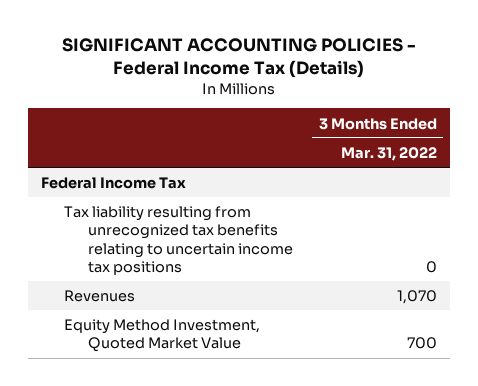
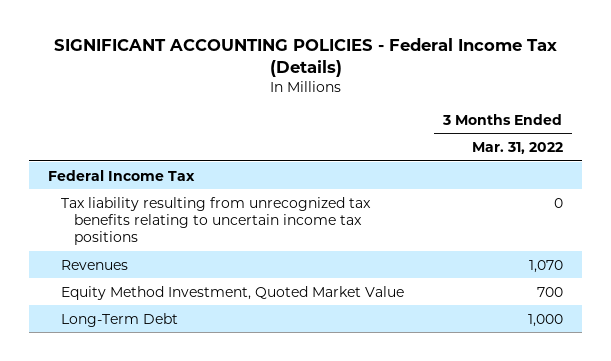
+ Long-Term Debt | 1,000

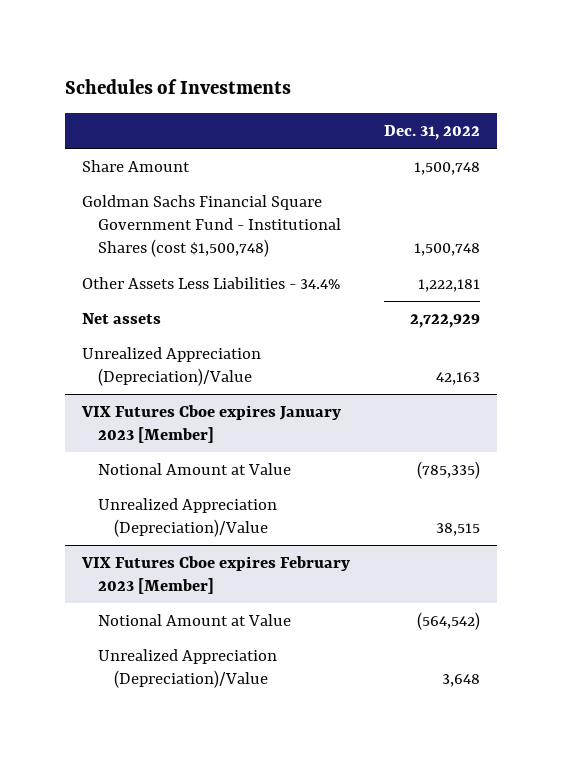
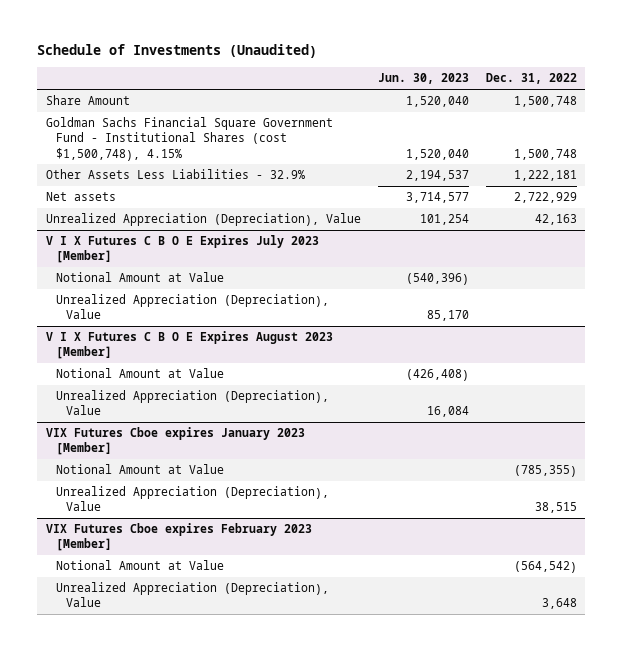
- Schedules of Investments
+ Schedule of Investments (Unaudited)
- | Dec. 31, 2022
+ | Jun. 30, 2023 | Dec. 31, 2022
- Goldman Sachs Financial Square Government Fund - Institutional Shares (cost $1,500,748) | 1,500,748
- Other Assets Less Liabilities - 34.4% | 1,222,181
+ Goldman Sachs Financial Square Government Fund - Institutional Shares (cost $1,500,748), 4.15% | 1,520,040 | 1,500,748
+ Other Assets Less Liabilities - 32.9% | 2,194,537 | 1,222,181
- Unrealized Appreciation (Depreciation)/Value | 42,163
+ Unrealized Appreciation (Depreciation), Value | 101,254 | 42,163
+ V I X Futures C B O E Expires July 2023 [Member]
+ Notional Amount at Value | (540,396) |
+ Unrealized Appreciation (Depreciation), Value | 85,170 |
+ V I X Futures C B O E Expires August 2023 [Member]
+ Notional Amount at Value | (426,408) |
+ Unrealized Appreciation (Depreciation), Value | 16,084 |
@ VIX Futures Cboe expires January 2023 [Member]
- Notional Amount at Value | (785,335)
- Unrealized Appreciation (Depreciation)/Value | 38,515
+ Notional Amount at Value | | (785,355)
+ Unrealized Appreciation (Depreciation), Value | | 38,515
@ VIX Futures Cboe expires February 2023 [Member]
- Unrealized Appreciation (Depreciation)/Value | 3,648
+ Unrealized Appreciation (Depreciation), Value | | 3,648

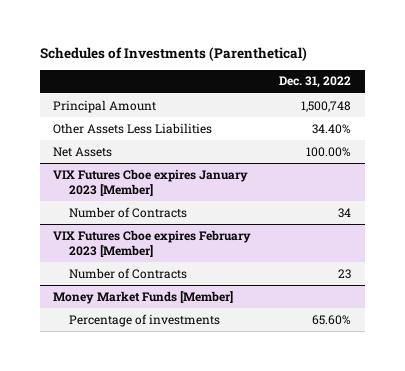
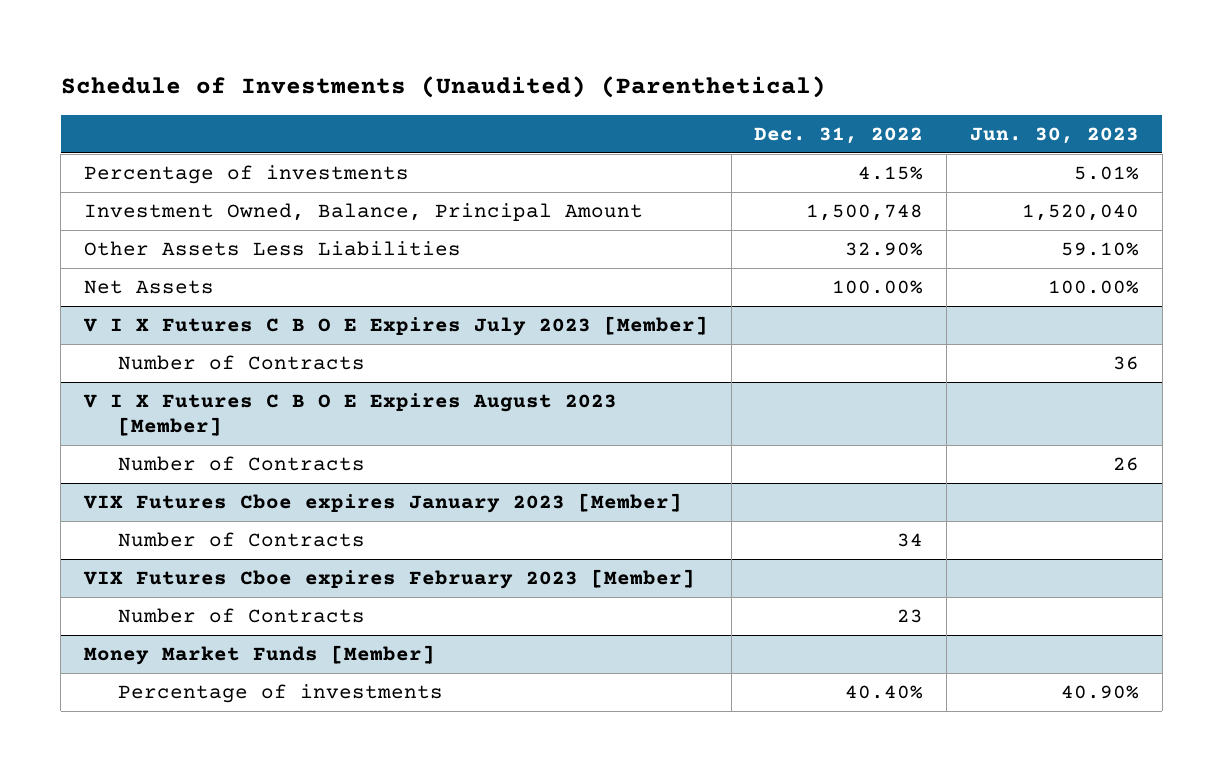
- Schedules of Investments (Parenthetical)
+ Schedule of Investments (Unaudited) (Parenthetical)
- | Dec. 31, 2022
+ | Dec. 31, 2022 | Jun. 30, 2023
- Principal Amount | 1,500,748
- Other Assets Less Liabilities | 34.40%
+ Percentage of investments | 4.15% | 5.01%
+ Investment Owned, Balance, Principal Amount | 1,500,748 | 1,520,040
+ Other Assets Less Liabilities | 32.90% | 59.10%
+ V I X Futures C B O E Expires July 2023 [Member]
+ Number of Contracts | | 36
+ V I X Futures C B O E Expires August 2023 [Member]
+ Number of Contracts | | 26
@ Money Market Funds [Member]
- Percentage of investments | 65.60%
+ Percentage of investments | 40.40% | 40.90%

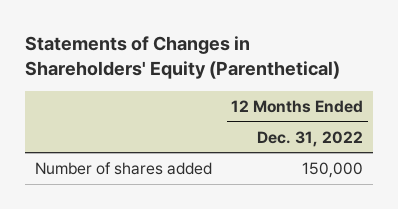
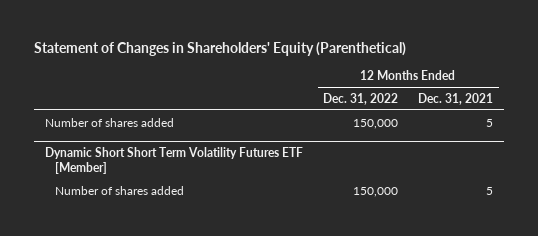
- Statements of Changes in Shareholders' Equity (Parenthetical)
+ Statement of Changes in Shareholders' Equity (Parenthetical)
- | 12 Months Ended Dec. 31, 2022
+ | 12 Months Ended Dec. 31, 2022 | 12 Months Ended Dec. 31, 2021
+ Dynamic Short Short Term Volatility Futures ETF [Member]
+ Number of shares added | 150,000 | 5

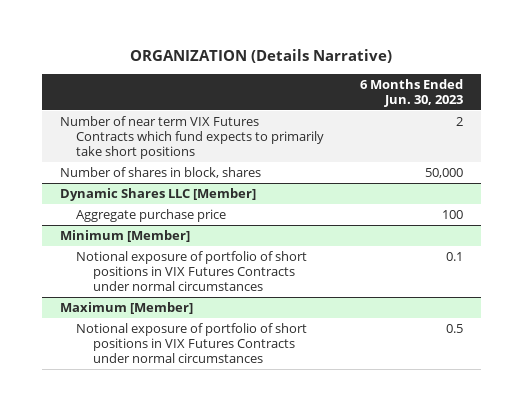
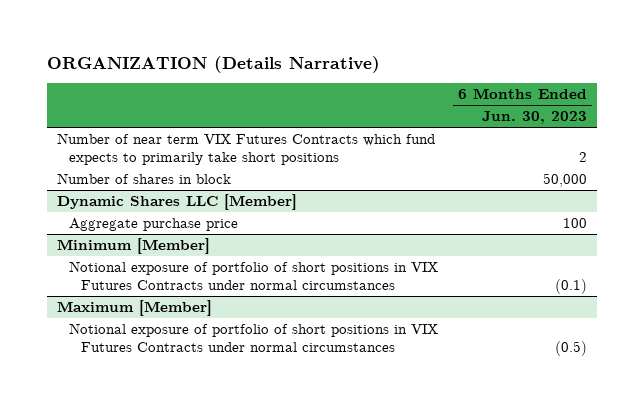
- Number of shares in block, shares | 50,000
+ Number of shares in block | 50,000
@ Minimum [Member]
- Notional exposure of portfolio of short positions in VIX Futures Contracts under normal circumstances | 0.1
+ Notional exposure of portfolio of short positions in VIX Futures Contracts under normal circumstances | (0.1)
@ Maximum [Member]
- Notional exposure of portfolio of short positions in VIX Futures Contracts under normal circumstances | 0.5
+ Notional exposure of portfolio of short positions in VIX Futures Contracts under normal circumstances | (0.5)

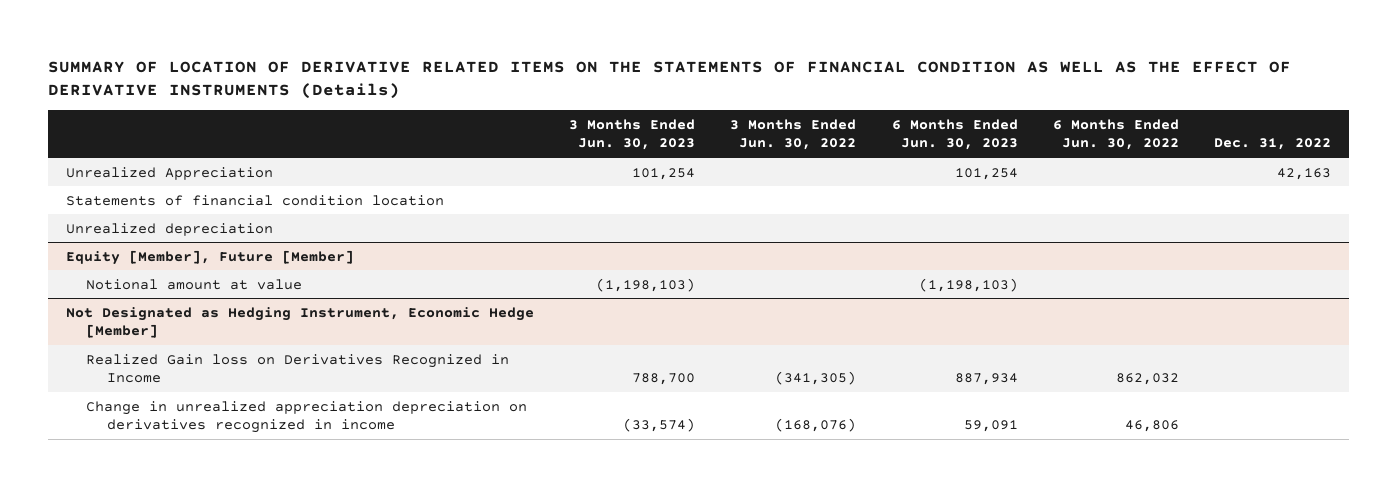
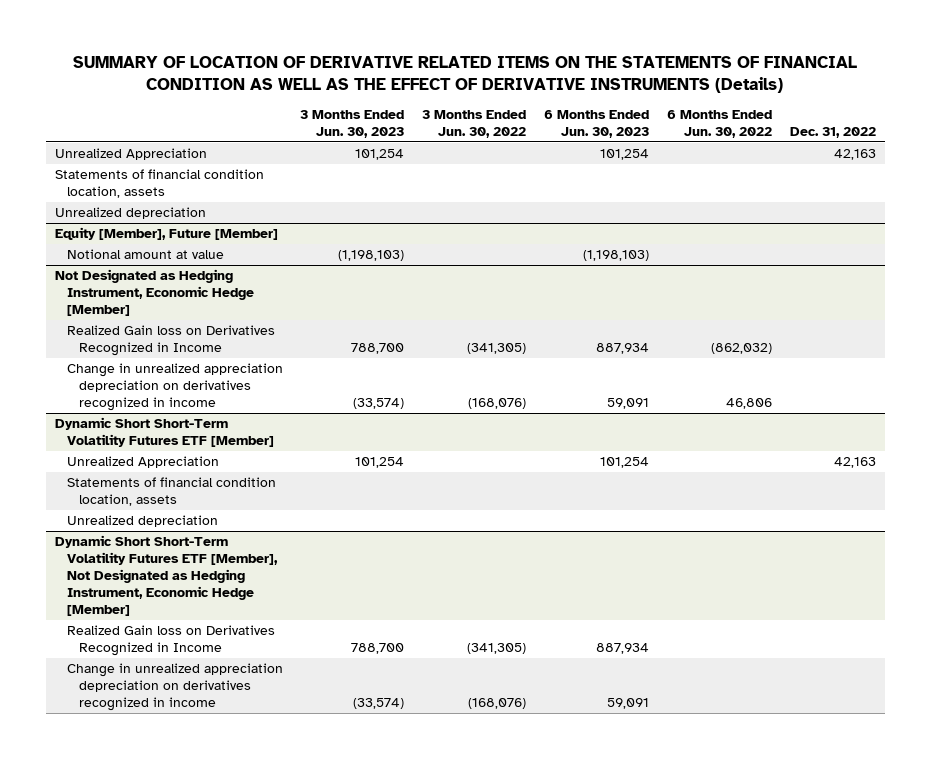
- Statements of financial condition location
+ Statements of financial condition location, assets
@ Not Designated as Hedging Instrument, Economic Hedge [Member]
- Realized Gain loss on Derivatives Recognized in Income | 788,700 | (341,305) | 887,934 | 862,032 |
+ Realized Gain loss on Derivatives Recognized in Income | 788,700 | (341,305) | 887,934 | (862,032) |
+ Dynamic Short Short-Term Volatility Futures ETF [Member]
+ Unrealized Appreciation | 101,254 | | 101,254 | | 42,163
+ Statements of financial condition location, assets
+ Unrealized depreciation
+ Dynamic Short Short-Term Volatility Futures ETF [Member], Not Designated as Hedging Instrument, Economic Hedge [Member]
+ Realized Gain loss on Derivatives Recognized in Income | 788,700 | (341,305) | 887,934 | |
+ Change in unrealized appreciation depreciation on derivatives recognized in income | (33,574) | (168,076) | 59,091 | |

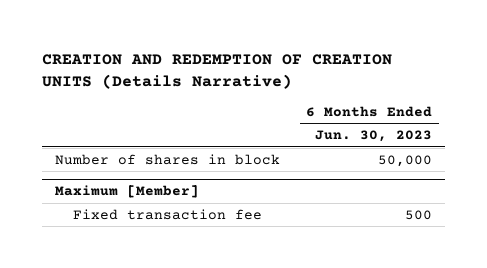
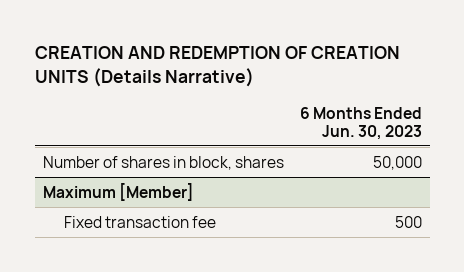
- Number of shares in block | 50,000
+ Number of shares in block, shares | 50,000

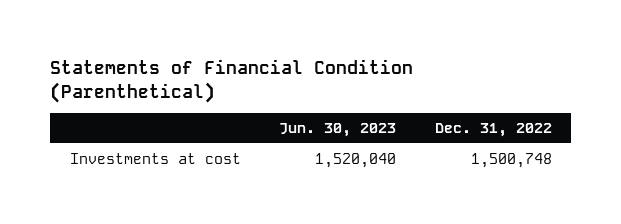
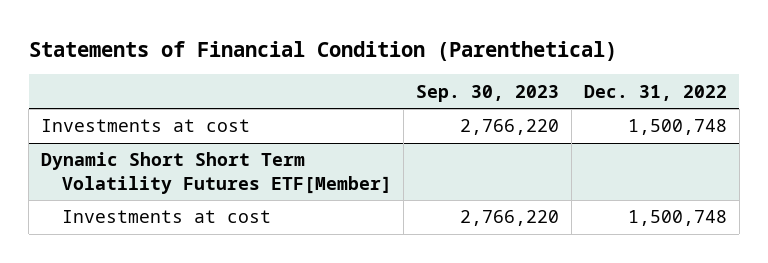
- | Jun. 30, 2023 | Dec. 31, 2022
+ | Sep. 30, 2023 | Dec. 31, 2022
+ Dynamic Short Short Term Volatility Futures ETF[Member]
+ Investments at cost | 2,766,220 | 1,500,748

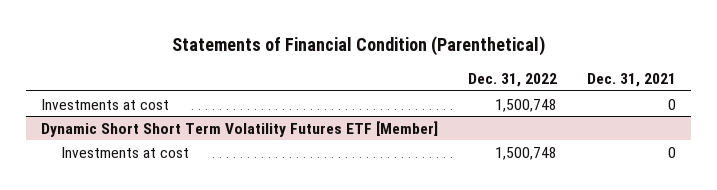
- | Sep. 30, 2023 | Dec. 31, 2022
+ | Dec. 31, 2022 | Dec. 31, 2021
- Dynamic Short Short Term Volatility Futures ETF[Member]
+ Dynamic Short Short Term Volatility Futures ETF [Member]

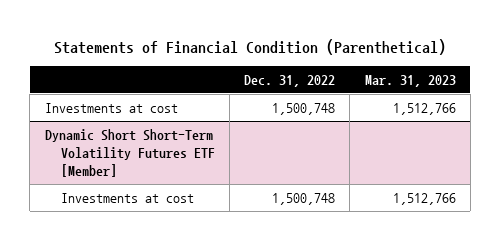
- | Dec. 31, 2022 | Dec. 31, 2021
+ | Dec. 31, 2022 | Mar. 31, 2023
- Dynamic Short Short Term Volatility Futures ETF [Member]
+ Dynamic Short Short-Term Volatility Futures ETF [Member]

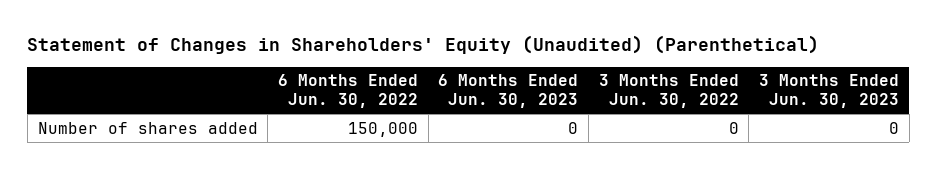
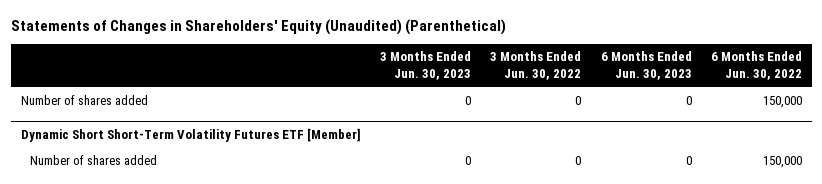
- Statement of Changes in Shareholders' Equity (Unaudited) (Parenthetical)
+ Statements of Changes in Shareholders' Equity (Unaudited) (Parenthetical)
- | 6 Months Ended Jun. 30, 2022 | 6 Months Ended Jun. 30, 2023 | 3 Months Ended Jun. 30, 2022 | 3 Months Ended Jun. 30, 2023
+ | 3 Months Ended Jun. 30, 2023 | 3 Months Ended Jun. 30, 2022 | 6 Months Ended Jun. 30, 2023 | 6 Months Ended Jun. 30, 2022
+ Dynamic Short Short-Term Volatility Futures ETF [Member]
+ Number of shares added | 0 | 0 | 0 | 150,000

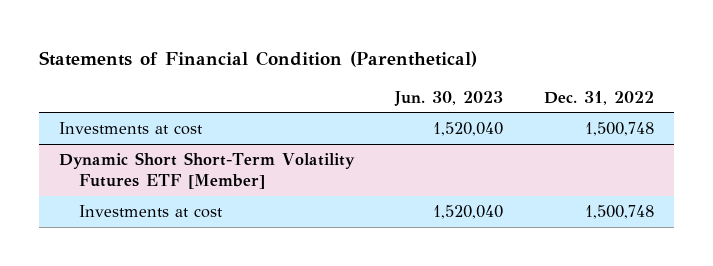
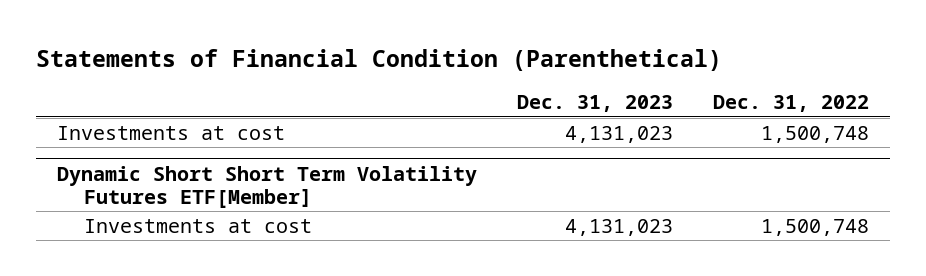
- | Jun. 30, 2023 | Dec. 31, 2022
+ | Dec. 31, 2023 | Dec. 31, 2022
- Dynamic Short Short-Term Volatility Futures ETF [Member]
+ Dynamic Short Short Term Volatility Futures ETF[Member]

